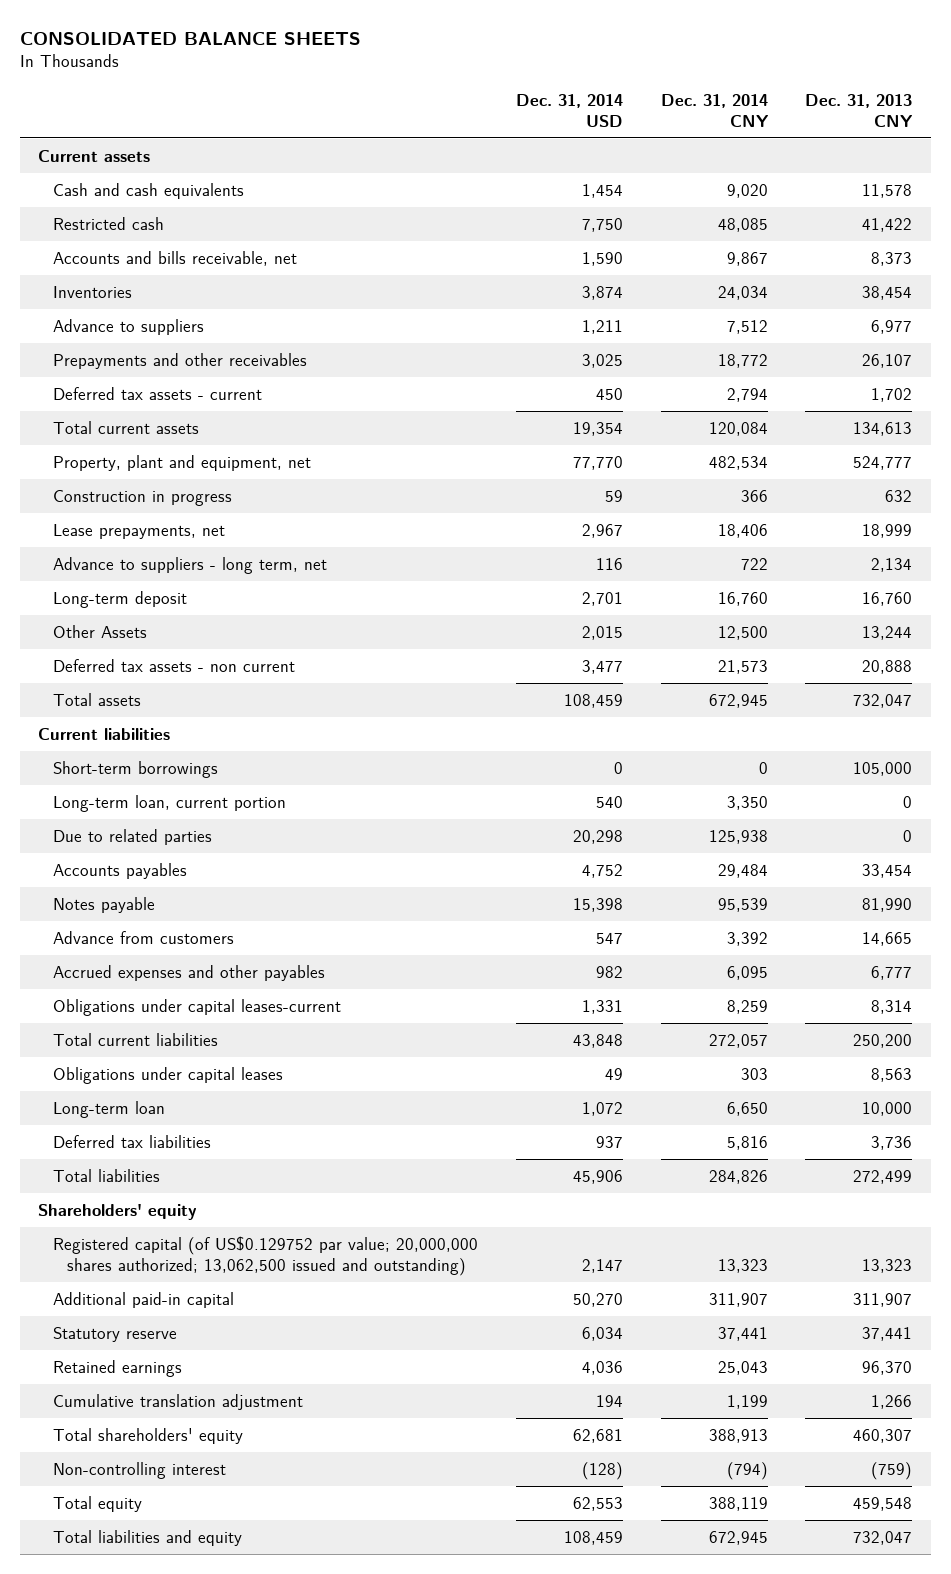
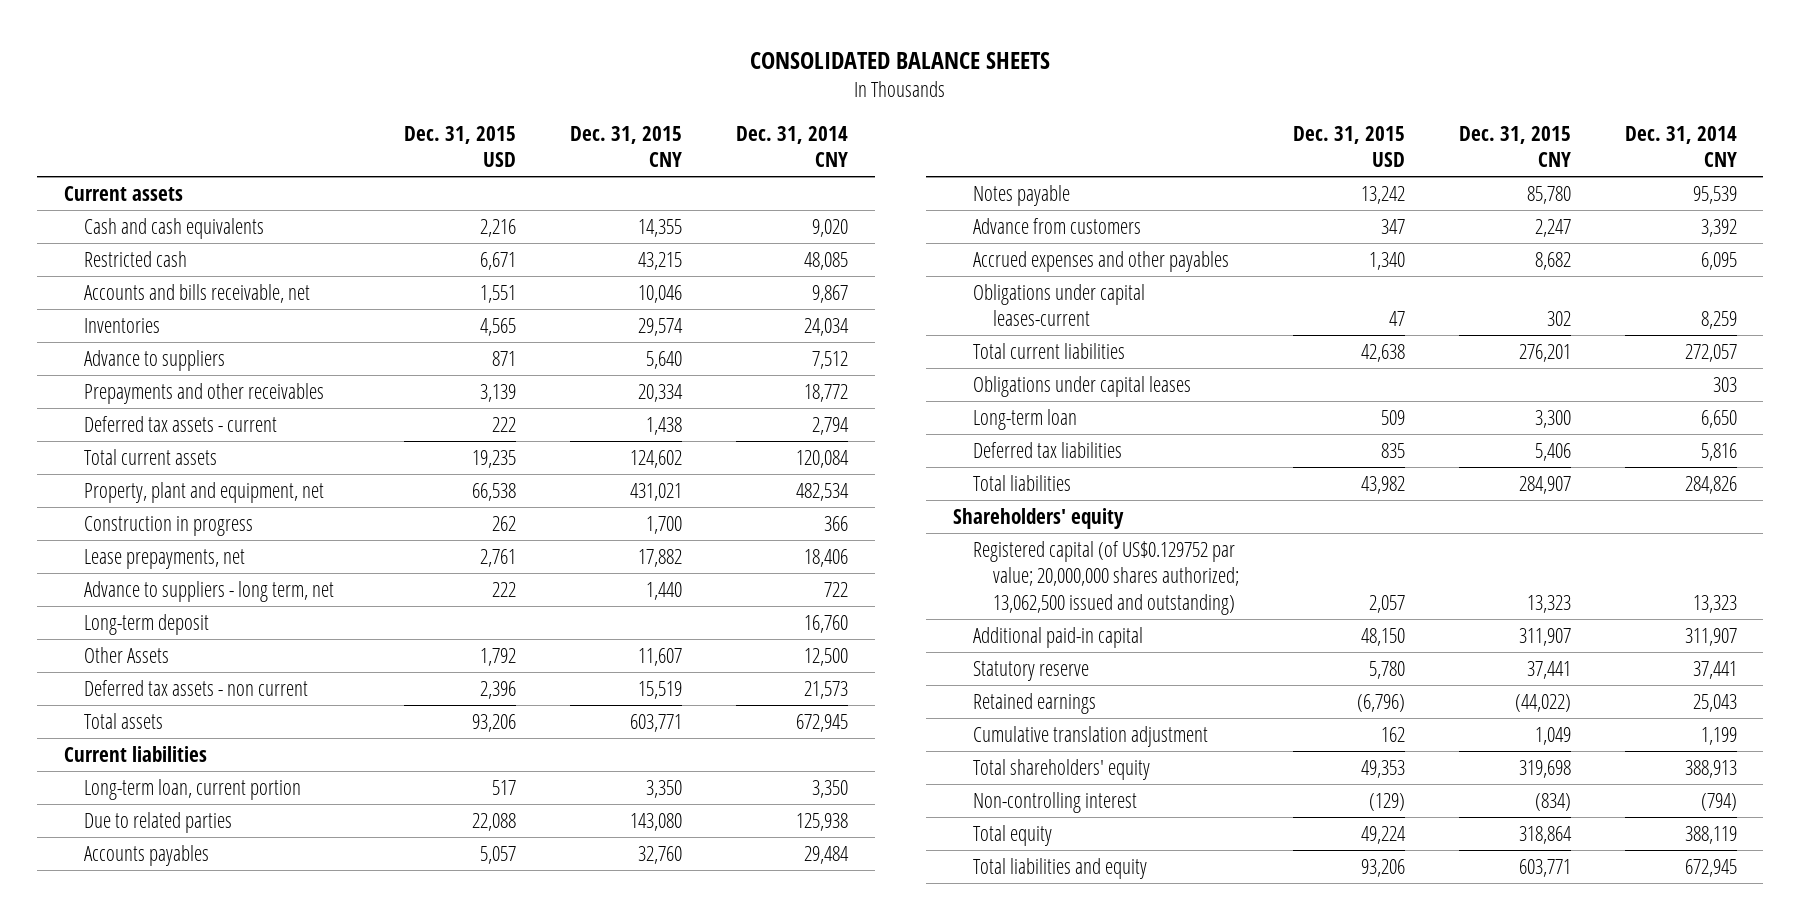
- | Dec. 31, 2014 USD | Dec. 31, 2014 CNY | Dec. 31, 2013 CNY
+ | Dec. 31, 2015 USD | Dec. 31, 2015 CNY | Dec. 31, 2014 CNY
- Short-term borrowings | 0 | 0 | 105,000

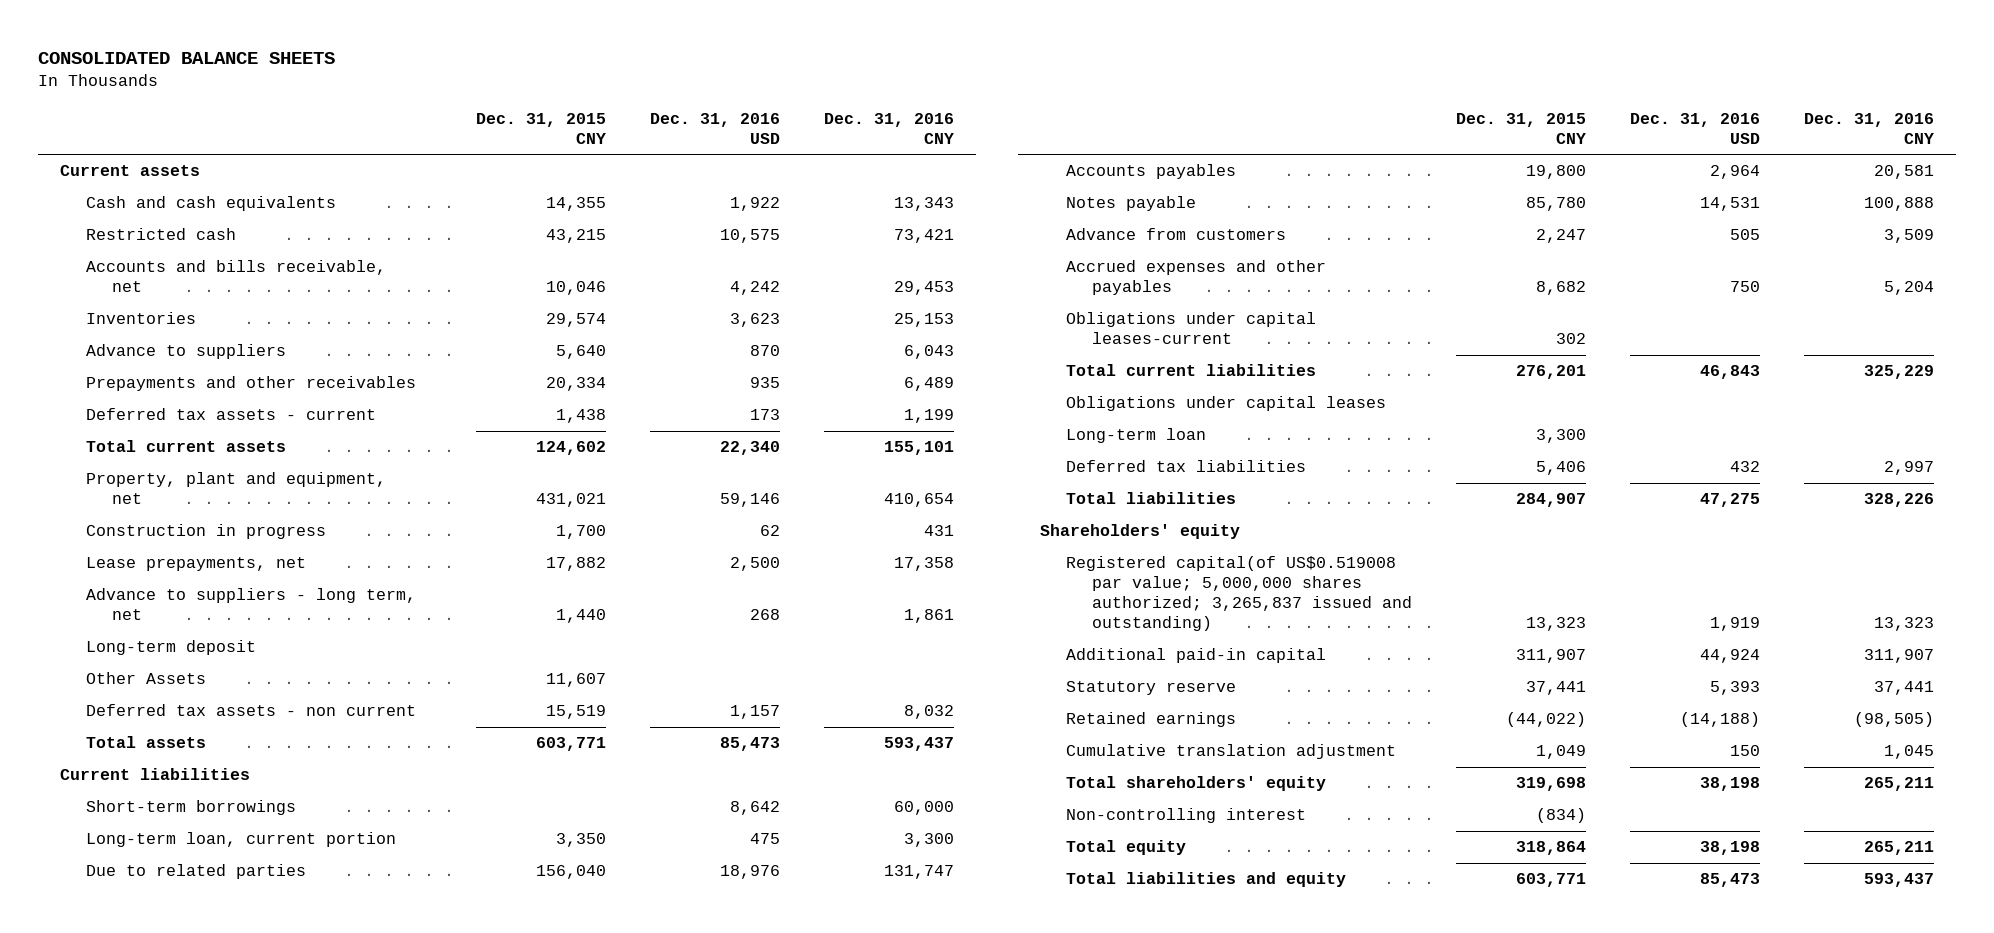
- | Dec. 31, 2015 USD | Dec. 31, 2015 CNY | Dec. 31, 2014 CNY
+ | Dec. 31, 2015 CNY | Dec. 31, 2016 USD | Dec. 31, 2016 CNY
+ Short-term borrowings | | 8,642 | 60,000
- Due to related parties | 22,088 | 143,080 | 125,938
- Accounts payables | 5,057 | 32,760 | 29,484
+ Due to related parties | 156,040 | 18,976 | 131,747
+ Accounts payables | 19,800 | 2,964 | 20,581
- Registered capital (of US$0.129752 par value; 20,000,000 shares authorized; 13,062,500 issued and outstanding) | 2,057 | 13,323 | 13,323
+ Registered capital(of US$0.519008 par value; 5,000,000 shares authorized; 3,265,837 issued and outstanding) | 13,323 | 1,919 | 13,323

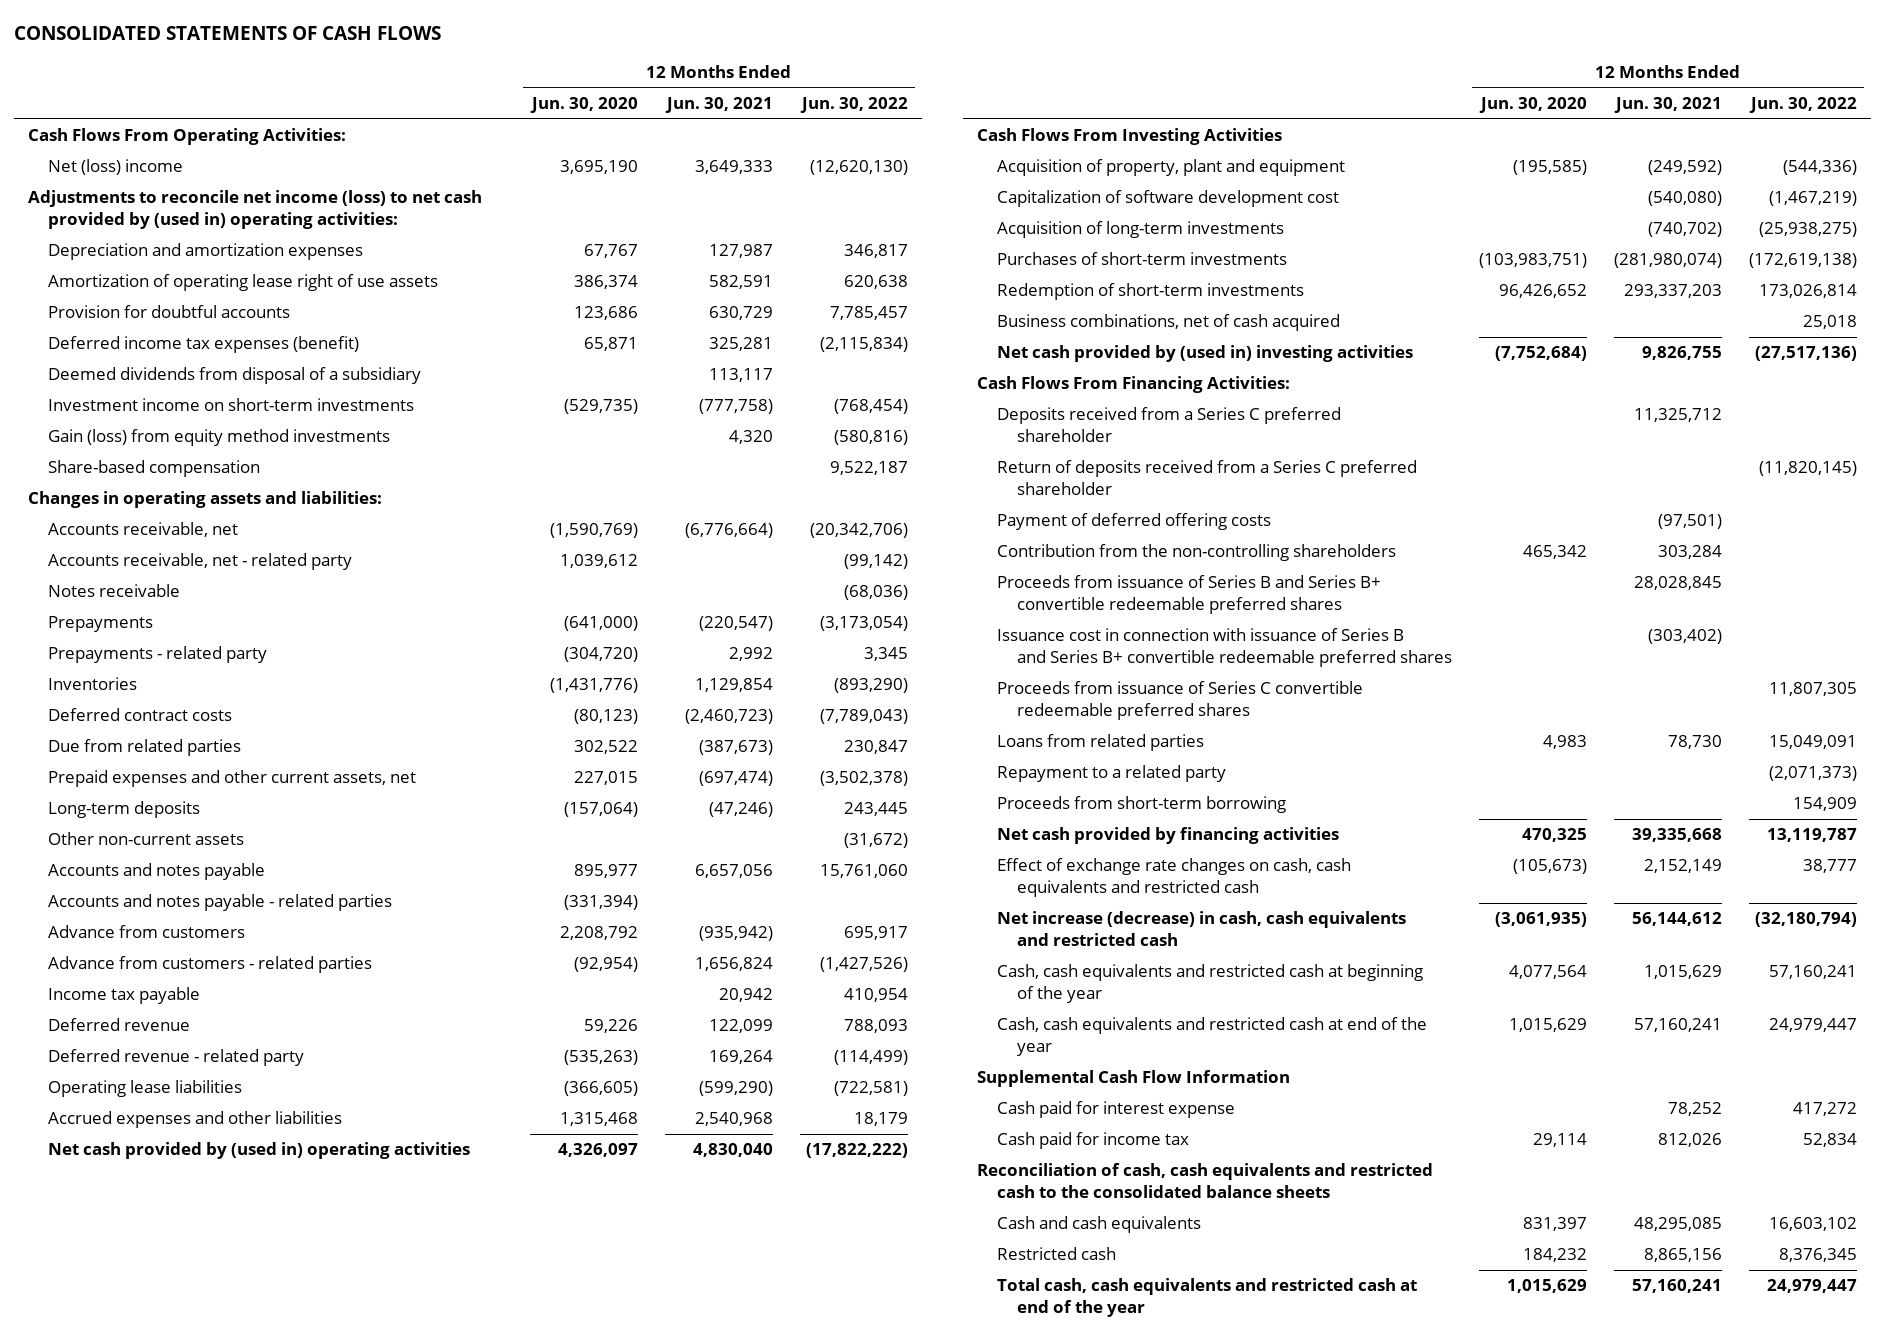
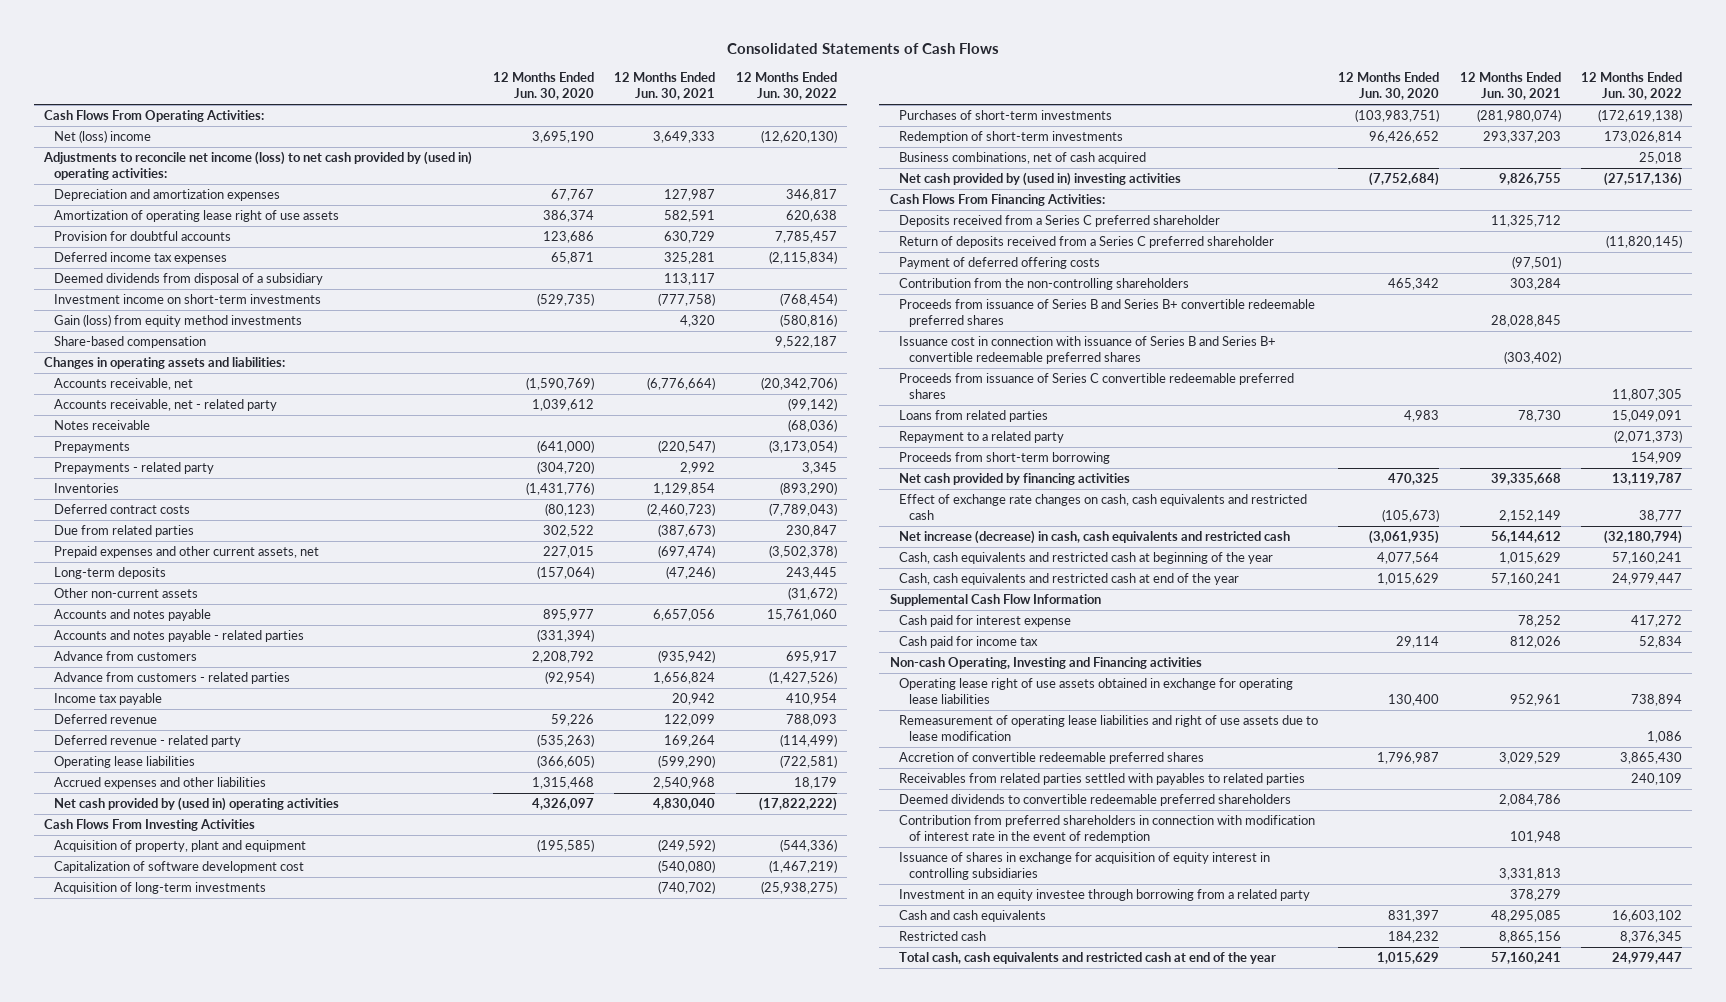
- CONSOLIDATED STATEMENTS OF CASH FLOWS
+ Consolidated Statements of Cash Flows
- Deferred income tax expenses (benefit) | 65,871 | 325,281 | (2,115,834)
+ Deferred income tax expenses | 65,871 | 325,281 | (2,115,834)
- Reconciliation of cash, cash equivalents and restricted cash to the consolidated balance sheets
+ Non-cash Operating, Investing and Financing activities
+ Operating lease right of use assets obtained in exchange for operating lease liabilities | 130,400 | 952,961 | 738,894
+ Remeasurement of operating lease liabilities and right of use assets due to lease modification | | | 1,086
+ Accretion of convertible redeemable preferred shares | 1,796,987 | 3,029,529 | 3,865,430
+ Receivables from related parties settled with payables to related parties | | | 240,109
+ Deemed dividends to convertible redeemable preferred shareholders | | 2,084,786 |
+ Contribution from preferred shareholders in connection with modification of interest rate in the event of redemption | | 101,948 |
+ Issuance of shares in exchange for acquisition of equity interest in controlling subsidiaries | | 3,331,813 |
+ Investment in an equity investee through borrowing from a related party | | 378,279 |

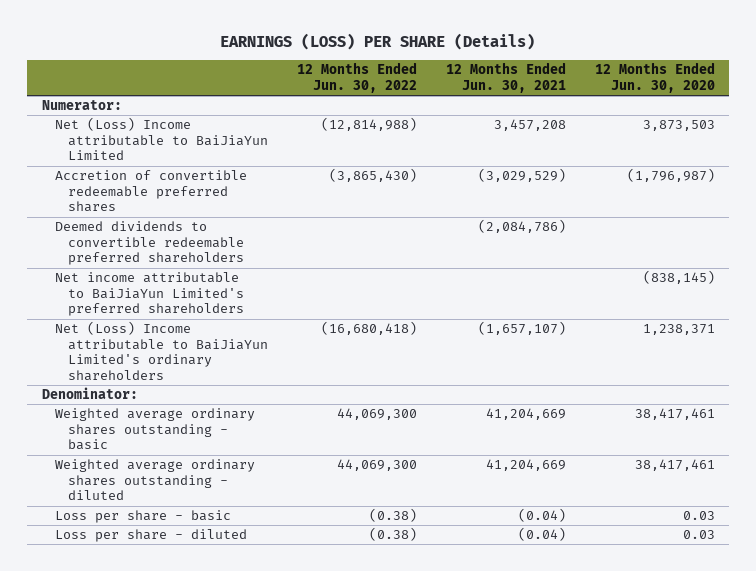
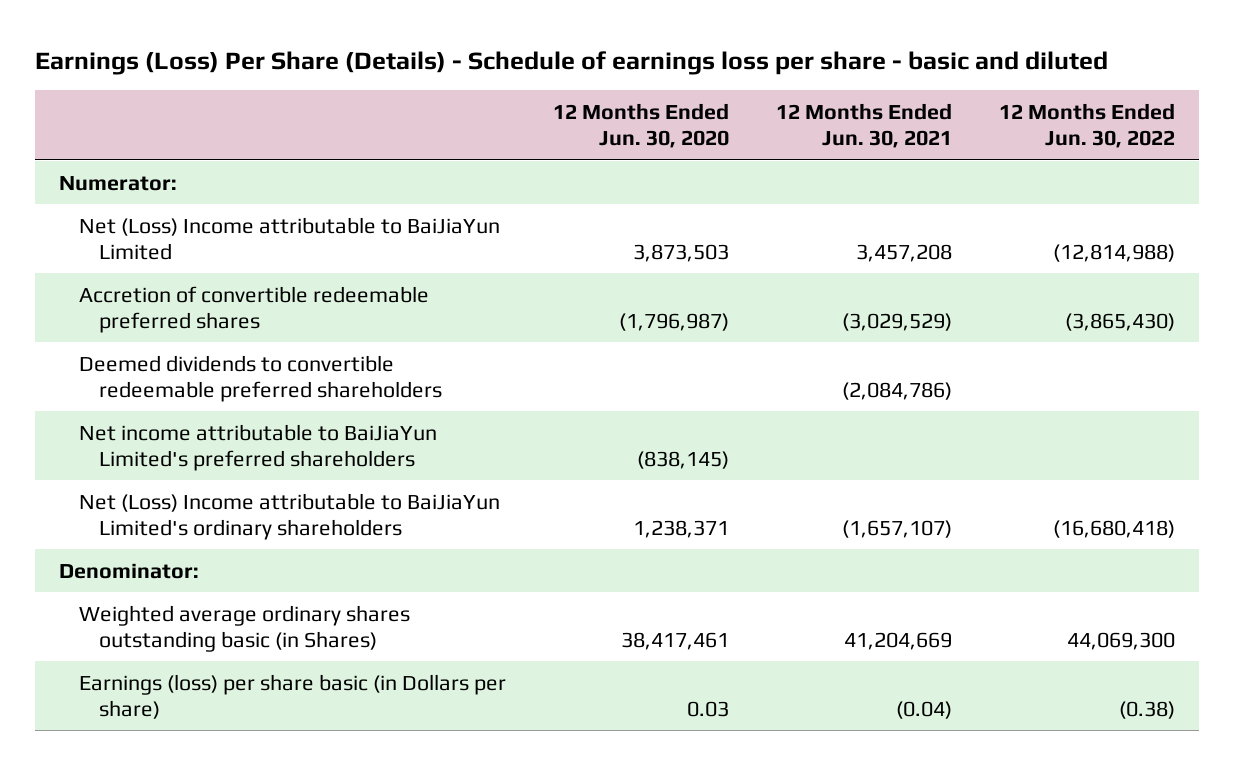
- EARNINGS (LOSS) PER SHARE (Details)
+ Earnings (Loss) Per Share (Details) - Schedule of earnings loss per share - basic and diluted
- | 12 Months Ended Jun. 30, 2022 | 12 Months Ended Jun. 30, 2021 | 12 Months Ended Jun. 30, 2020
+ | 12 Months Ended Jun. 30, 2020 | 12 Months Ended Jun. 30, 2021 | 12 Months Ended Jun. 30, 2022
- Weighted average ordinary shares outstanding - basic | 44,069,300 | 41,204,669 | 38,417,461
- Weighted average ordinary shares outstanding - diluted | 44,069,300 | 41,204,669 | 38,417,461
- Loss per share - basic | (0.38) | (0.04) | 0.03
- Loss per share - diluted | (0.38) | (0.04) | 0.03
+ Weighted average ordinary shares outstanding basic (in Shares) | 38,417,461 | 41,204,669 | 44,069,300
+ Earnings (loss) per share basic (in Dollars per share) | 0.03 | (0.04) | (0.38)

